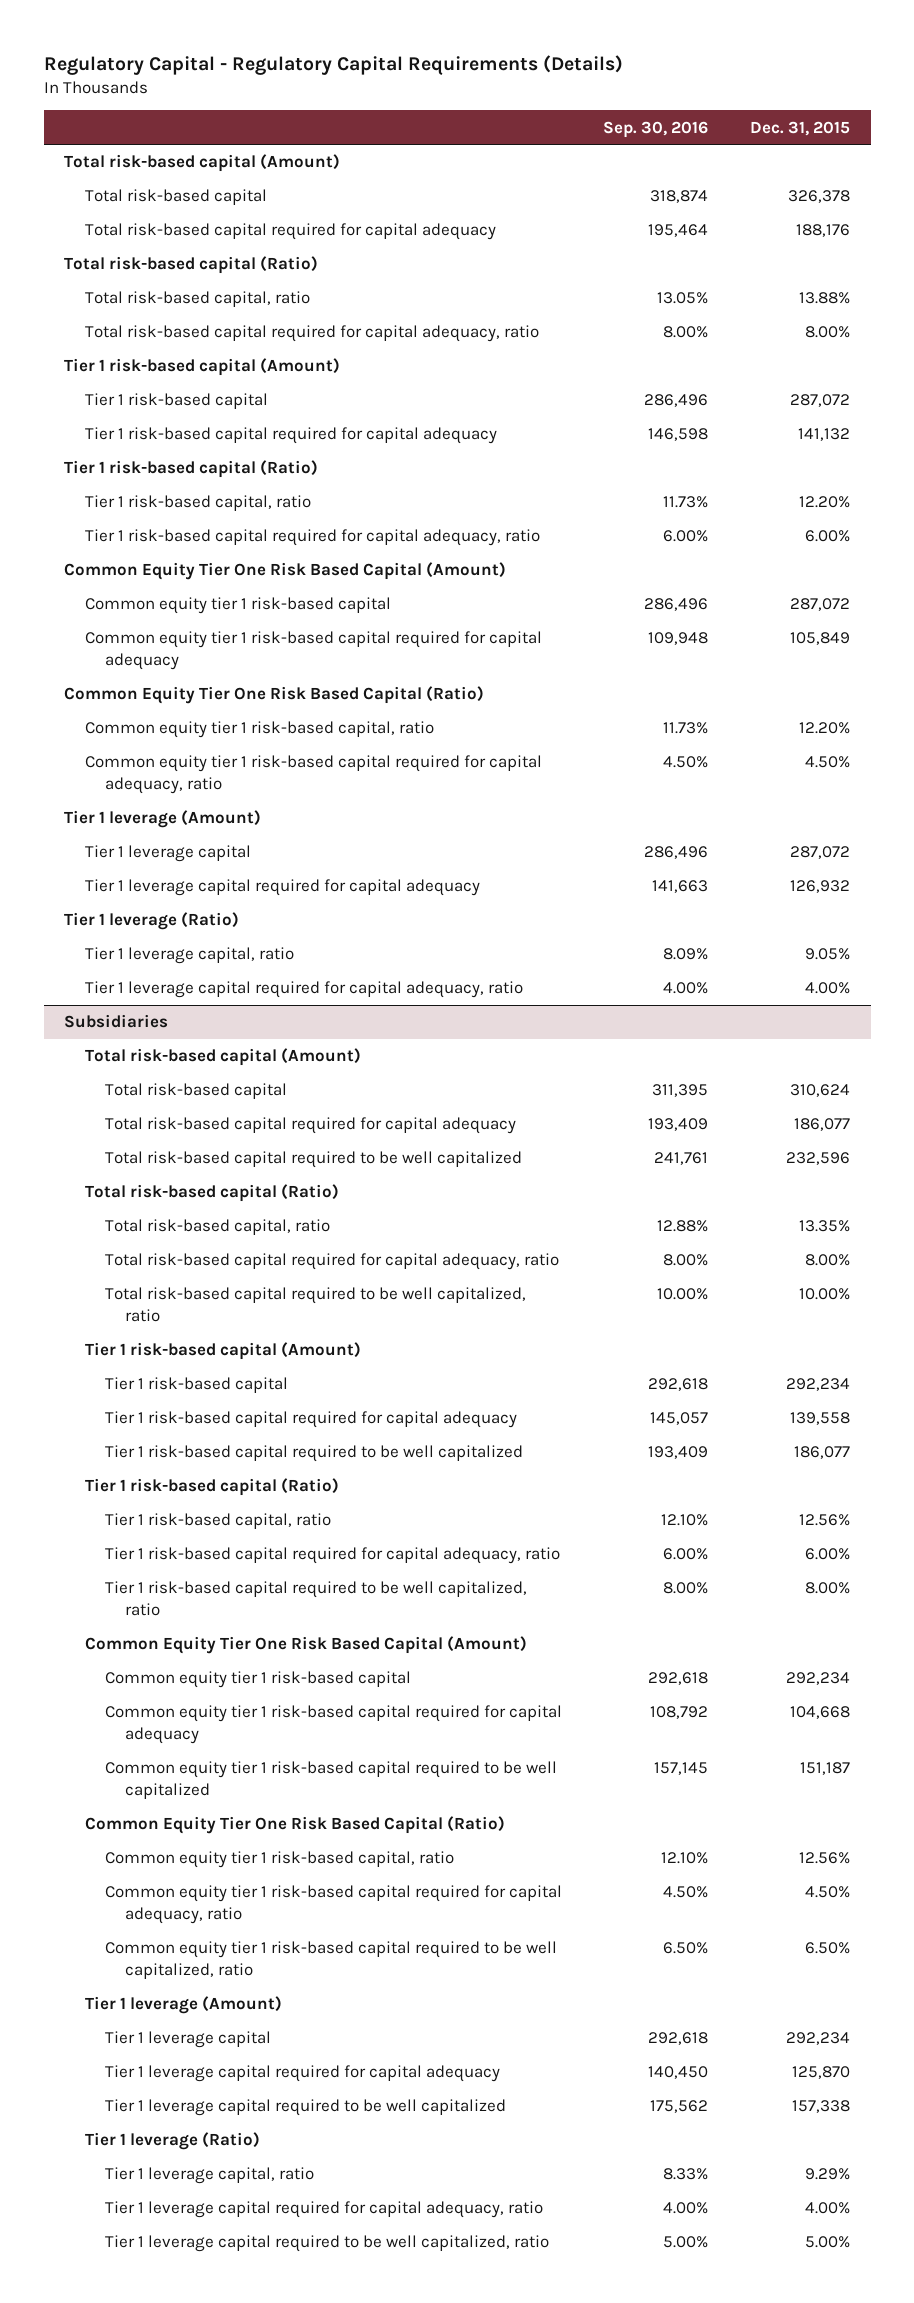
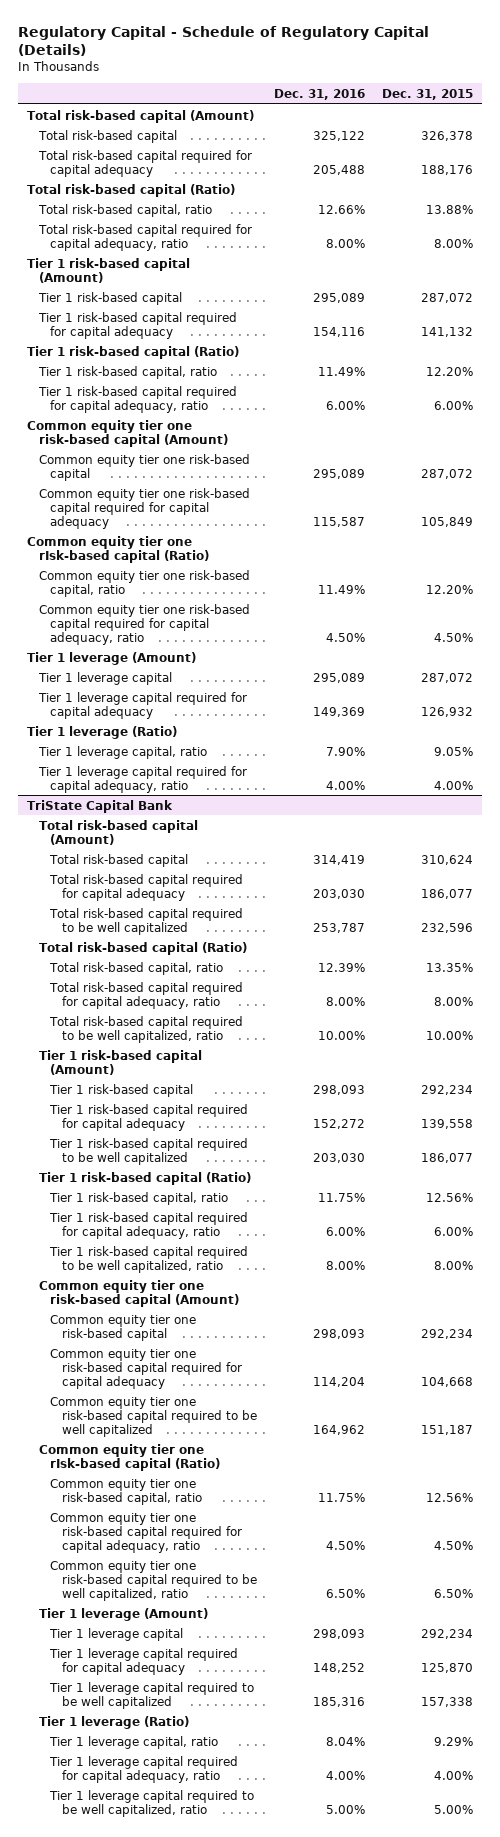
- Regulatory Capital - Regulatory Capital Requirements (Details)
+ Regulatory Capital - Schedule of Regulatory Capital (Details)
- | Sep. 30, 2016 | Dec. 31, 2015
+ | Dec. 31, 2016 | Dec. 31, 2015
- Common Equity Tier One Risk Based Capital (Amount)
- Common equity tier 1 risk-based capital | 286,496 | 287,072
- Common equity tier 1 risk-based capital required for capital adequacy | 109,948 | 105,849
- Common Equity Tier One Risk Based Capital (Ratio)
- Common equity tier 1 risk-based capital, ratio | 11.73% | 12.20%
- Common equity tier 1 risk-based capital required for capital adequacy, ratio | 4.50% | 4.50%
+ Common equity tier one risk-based capital (Amount)
+ Common equity tier one risk-based capital | 295,089 | 287,072
+ Common equity tier one risk-based capital required for capital adequacy | 115,587 | 105,849
+ Common equity tier one rIsk-based capital (Ratio)
+ Common equity tier one risk-based capital, ratio | 11.49% | 12.20%
+ Common equity tier one risk-based capital required for capital adequacy, ratio | 4.50% | 4.50%
- Subsidiaries
+ TriState Capital Bank
- Common Equity Tier One Risk Based Capital (Amount)
- Common equity tier 1 risk-based capital | 292,618 | 292,234
- Common equity tier 1 risk-based capital required for capital adequacy | 108,792 | 104,668
- Common equity tier 1 risk-based capital required to be well capitalized | 157,145 | 151,187
- Common Equity Tier One Risk Based Capital (Ratio)
- Common equity tier 1 risk-based capital, ratio | 12.10% | 12.56%
- Common equity tier 1 risk-based capital required for capital adequacy, ratio | 4.50% | 4.50%
- Common equity tier 1 risk-based capital required to be well capitalized, ratio | 6.50% | 6.50%
+ Common equity tier one risk-based capital (Amount)
+ Common equity tier one risk-based capital | 298,093 | 292,234
+ Common equity tier one risk-based capital required for capital adequacy | 114,204 | 104,668
+ Common equity tier one risk-based capital required to be well capitalized | 164,962 | 151,187
+ Common equity tier one rIsk-based capital (Ratio)
+ Common equity tier one risk-based capital, ratio | 11.75% | 12.56%
+ Common equity tier one risk-based capital required for capital adequacy, ratio | 4.50% | 4.50%
+ Common equity tier one risk-based capital required to be well capitalized, ratio | 6.50% | 6.50%

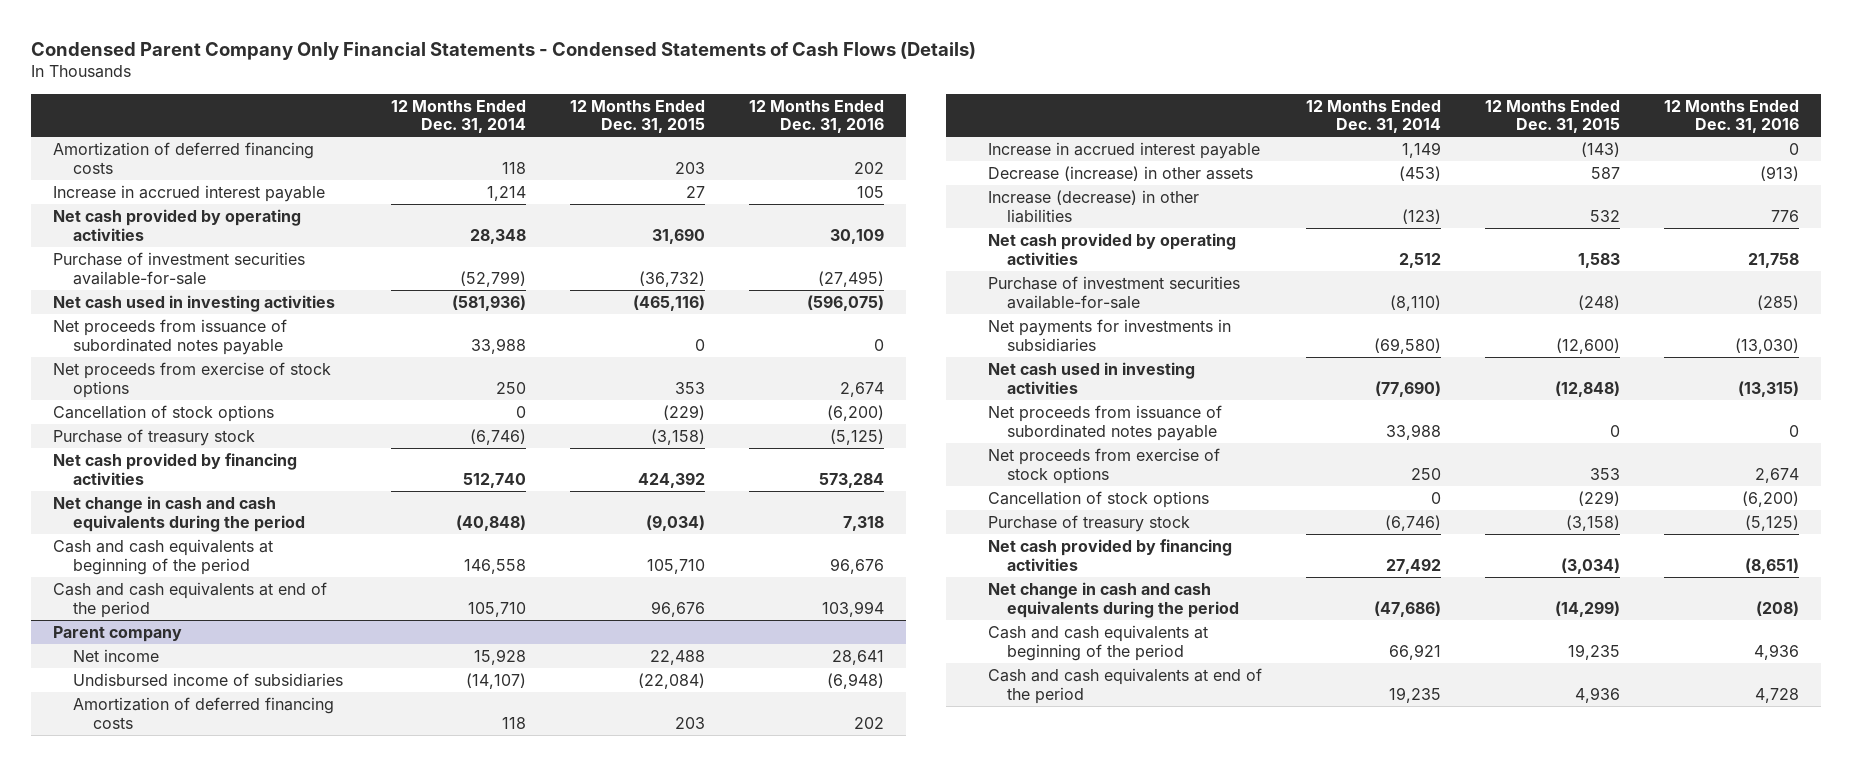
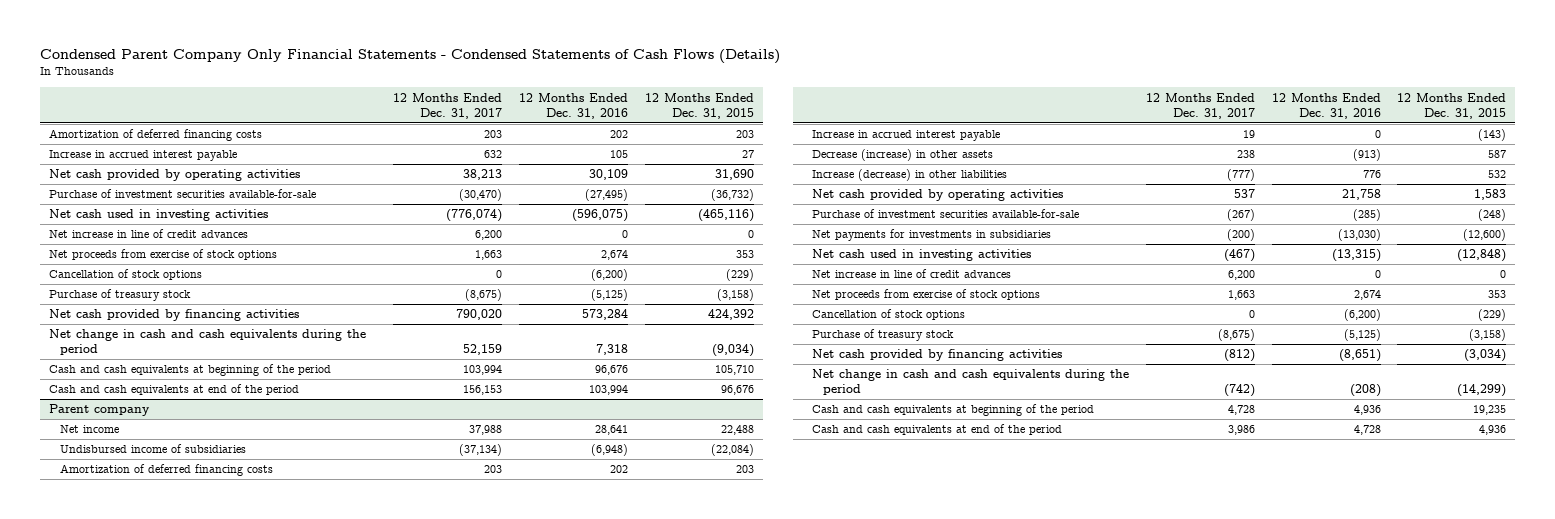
- | 12 Months Ended Dec. 31, 2014 | 12 Months Ended Dec. 31, 2015 | 12 Months Ended Dec. 31, 2016
+ | 12 Months Ended Dec. 31, 2017 | 12 Months Ended Dec. 31, 2016 | 12 Months Ended Dec. 31, 2015
- Net proceeds from issuance of subordinated notes payable | 33,988 | 0 | 0
+ Net increase in line of credit advances | 6,200 | 0 | 0
@ Parent company
- Net proceeds from issuance of subordinated notes payable | 33,988 | 0 | 0
+ Net increase in line of credit advances | 6,200 | 0 | 0

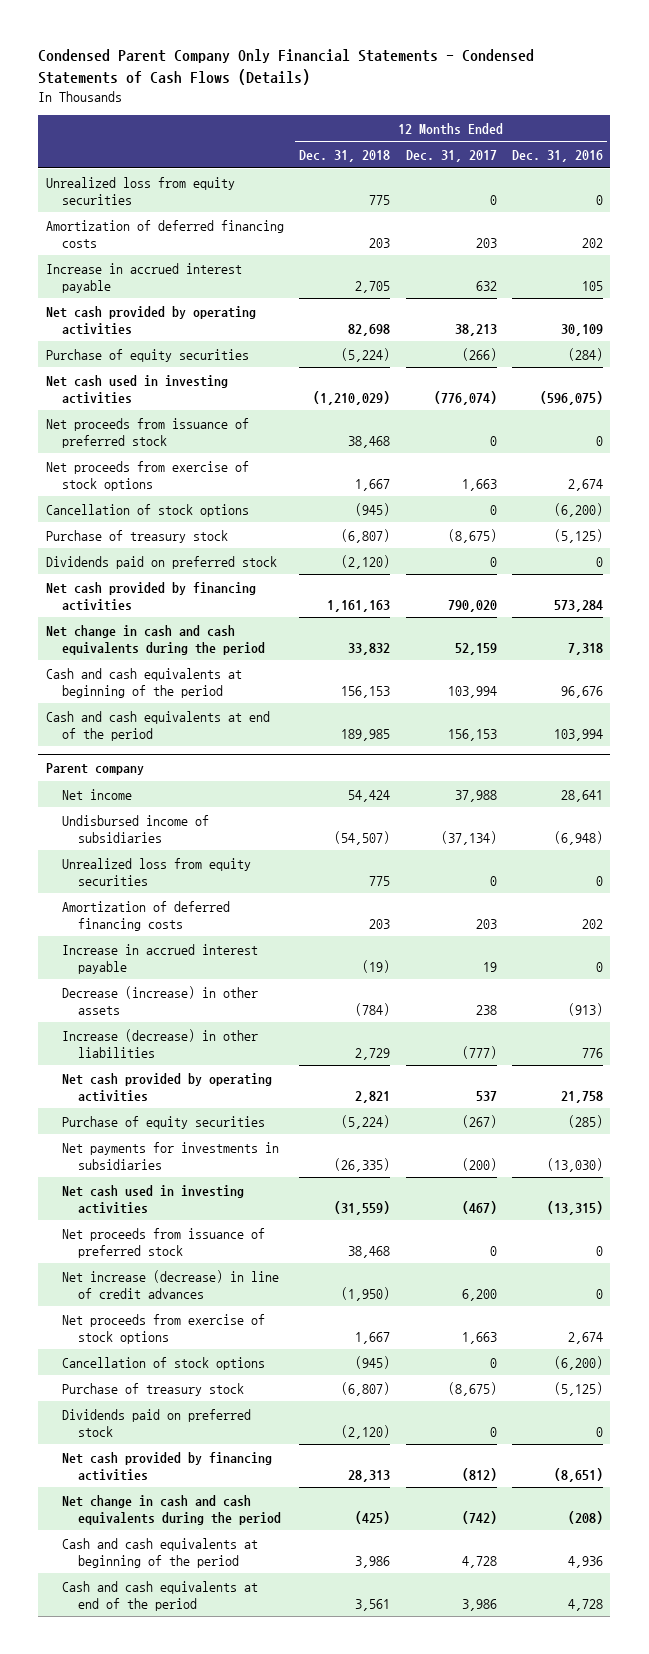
- | 12 Months Ended Dec. 31, 2017 | 12 Months Ended Dec. 31, 2016 | 12 Months Ended Dec. 31, 2015
+ | 12 Months Ended Dec. 31, 2018 | 12 Months Ended Dec. 31, 2017 | 12 Months Ended Dec. 31, 2016
+ Unrealized loss from equity securities | 775 | 0 | 0
- Purchase of investment securities available-for-sale | (30,470) | (27,495) | (36,732)
+ Purchase of equity securities | (5,224) | (266) | (284)
- Net increase in line of credit advances | 6,200 | 0 | 0
+ Net proceeds from issuance of preferred stock | 38,468 | 0 | 0
+ Dividends paid on preferred stock | (2,120) | 0 | 0
@ Parent company
+ Unrealized loss from equity securities | 775 | 0 | 0
- Purchase of investment securities available-for-sale | (267) | (285) | (248)
+ Purchase of equity securities | (5,224) | (267) | (285)
- Net increase in line of credit advances | 6,200 | 0 | 0
+ Net proceeds from issuance of preferred stock | 38,468 | 0 | 0
+ Net increase (decrease) in line of credit advances | (1,950) | 6,200 | 0
+ Dividends paid on preferred stock | (2,120) | 0 | 0

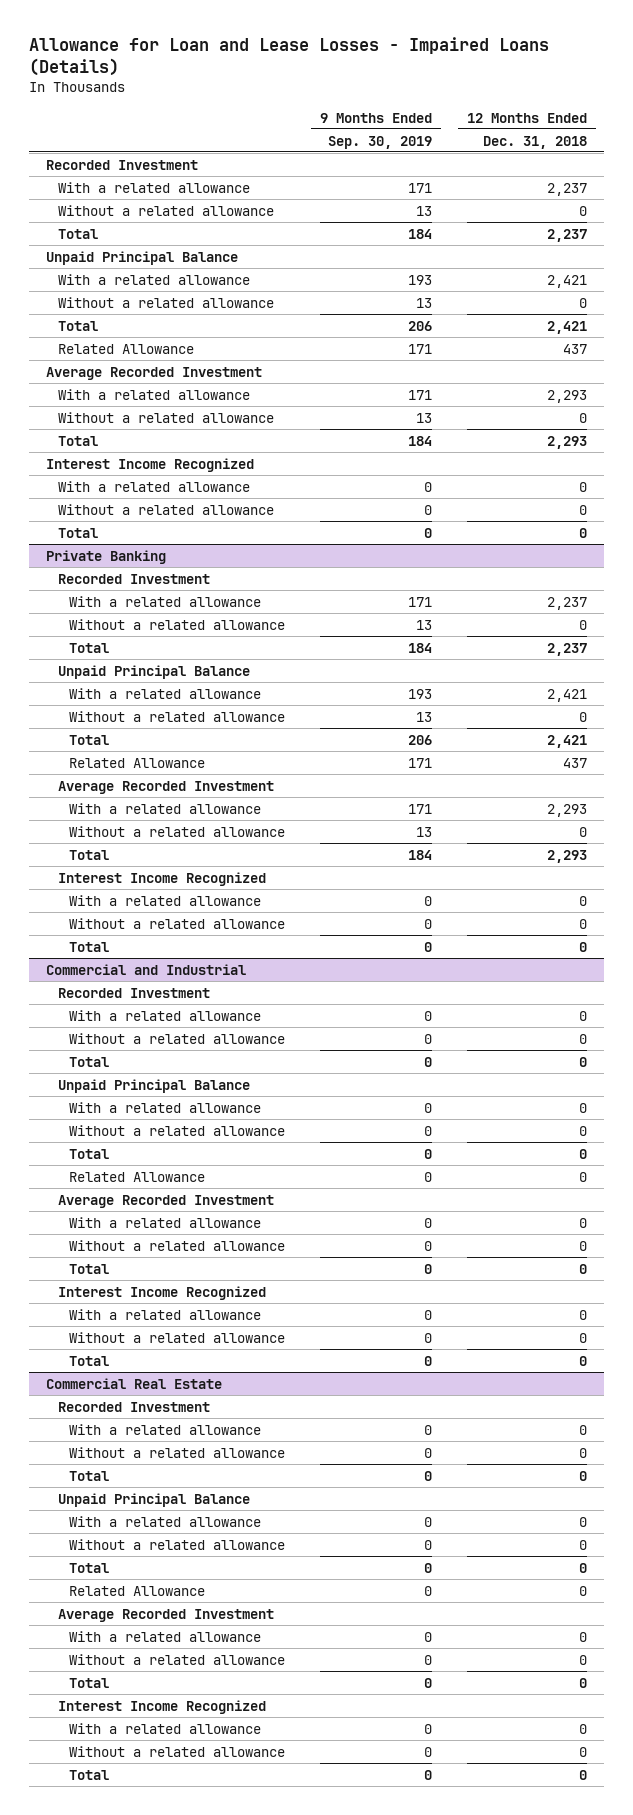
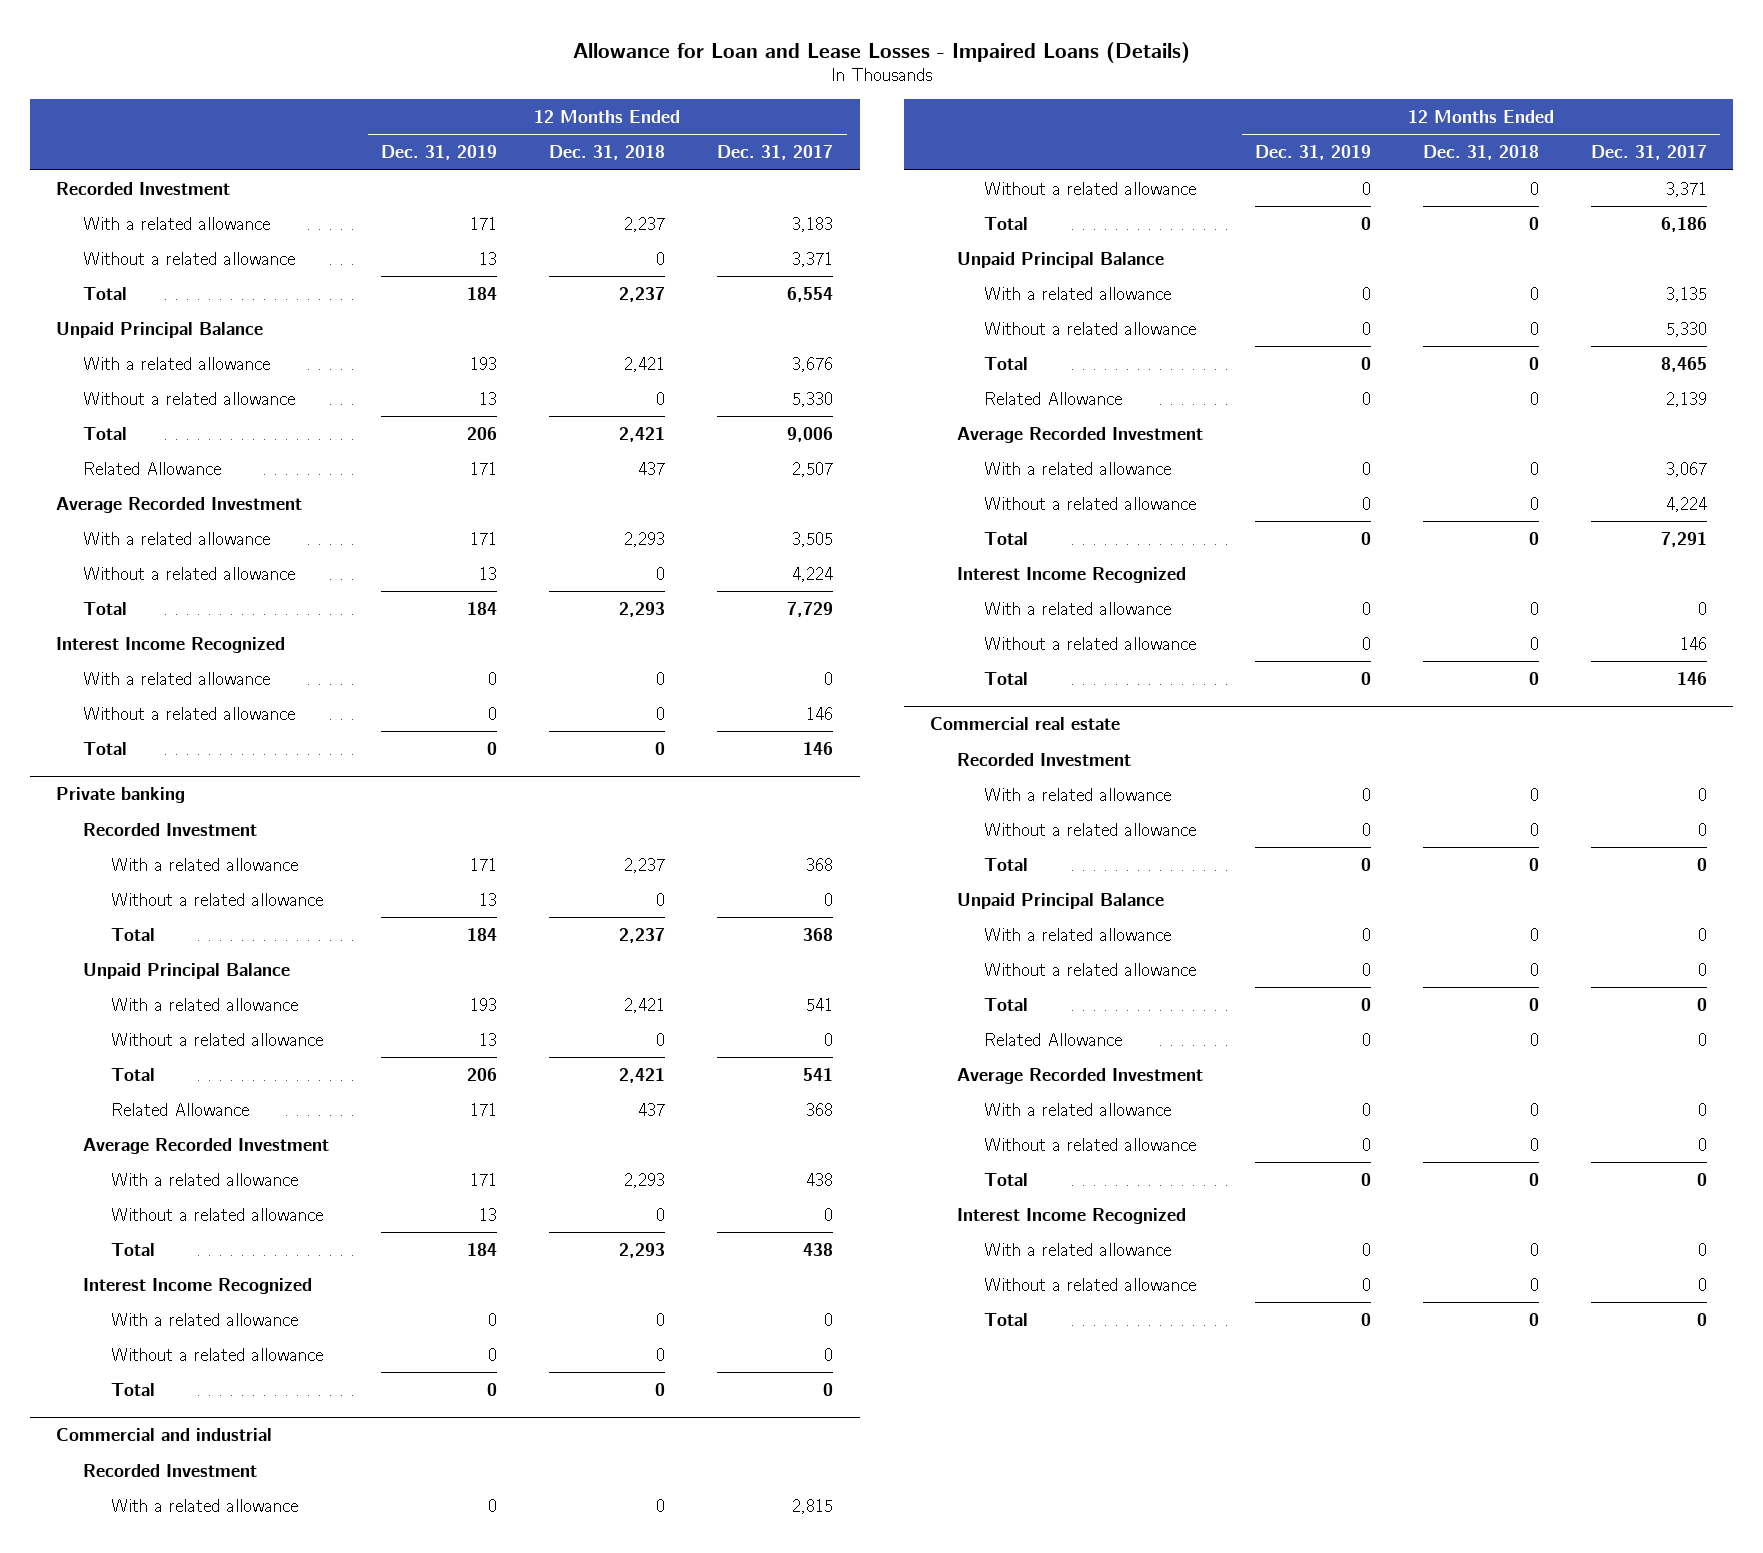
- | 9 Months Ended Sep. 30, 2019 | 12 Months Ended Dec. 31, 2018
+ | 12 Months Ended Dec. 31, 2019 | 12 Months Ended Dec. 31, 2018 | 12 Months Ended Dec. 31, 2017
- Private Banking
+ Private banking
- Commercial and Industrial
+ Commercial and industrial
- Commercial Real Estate
+ Commercial real estate

